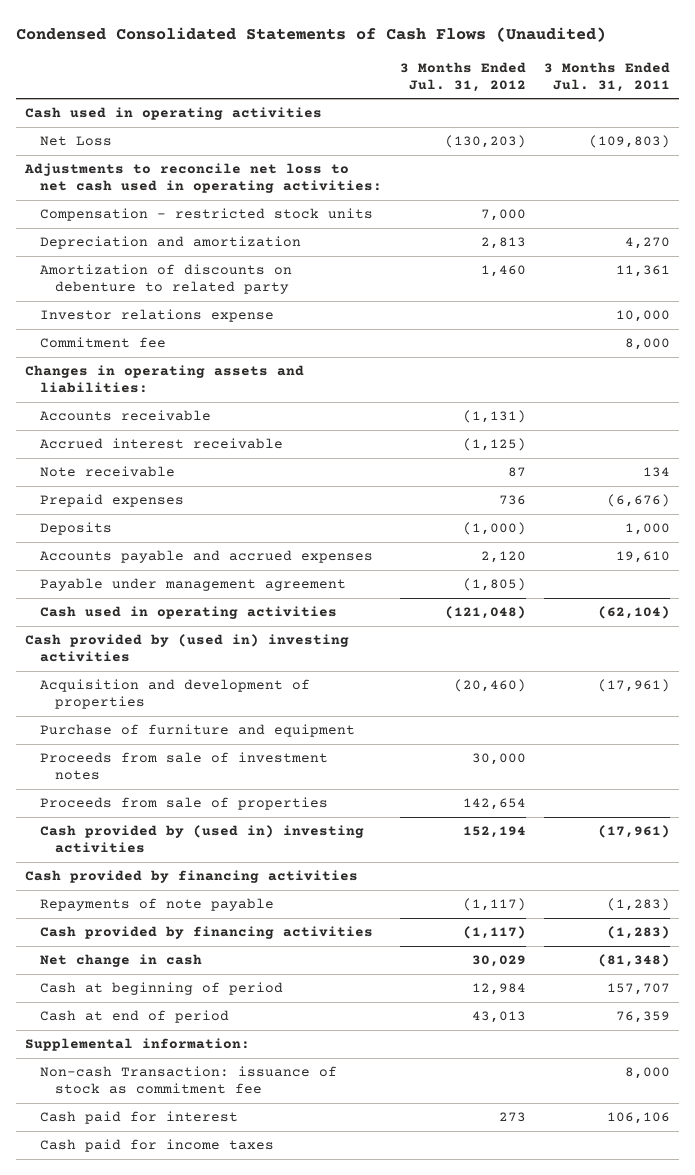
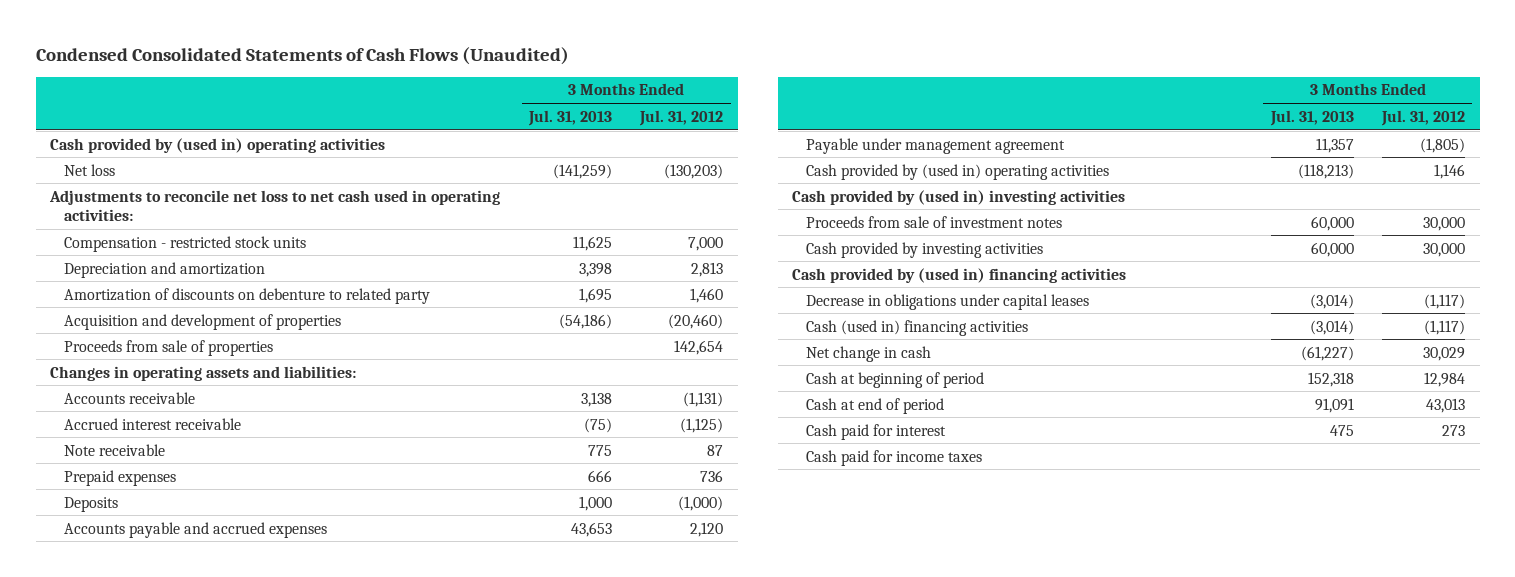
- | 3 Months Ended Jul. 31, 2012 | 3 Months Ended Jul. 31, 2011
+ | 3 Months Ended Jul. 31, 2013 | 3 Months Ended Jul. 31, 2012
- Cash used in operating activities
- Net Loss | (130,203) | (109,803)
+ Cash provided by (used in) operating activities
+ Net loss | (141,259) | (130,203)
- Investor relations expense | | 10,000
- Commitment fee | | 8,000
moved up: Acquisition and development of properties | (54,186) | (20,460)
moved up: Proceeds from sale of properties | | 142,654
- Cash used in operating activities | (121,048) | (62,104)
+ Cash provided by (used in) operating activities | (118,213) | 1,146
- Purchase of furniture and equipment
- Cash provided by (used in) investing activities | 152,194 | (17,961)
- Cash provided by financing activities
- Repayments of note payable | (1,117) | (1,283)
- Cash provided by financing activities | (1,117) | (1,283)
+ Cash provided by investing activities | 60,000 | 30,000
+ Cash provided by (used in) financing activities
+ Decrease in obligations under capital leases | (3,014) | (1,117)
+ Cash (used in) financing activities | (3,014) | (1,117)
- Supplemental information:
- Non-cash Transaction: issuance of stock as commitment fee | | 8,000

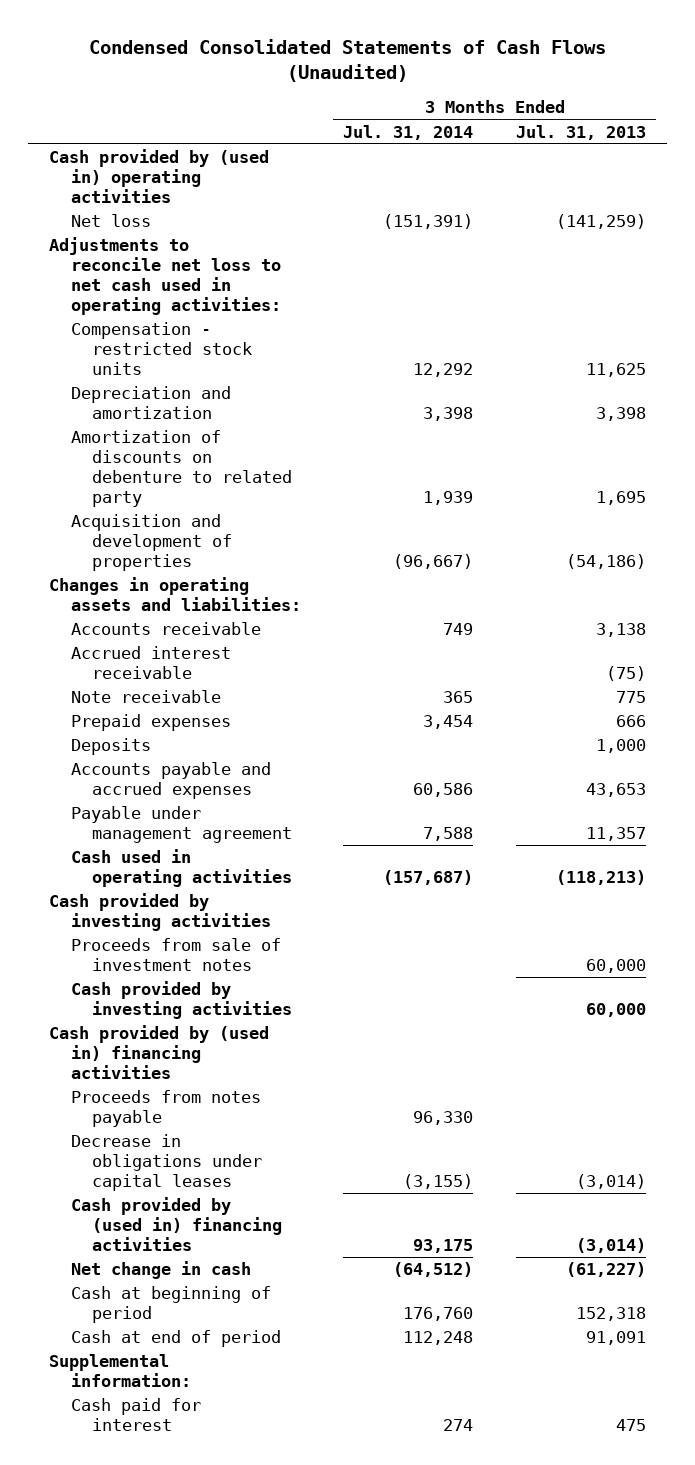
- | 3 Months Ended Jul. 31, 2013 | 3 Months Ended Jul. 31, 2012
+ | 3 Months Ended Jul. 31, 2014 | 3 Months Ended Jul. 31, 2013
- Proceeds from sale of properties | | 142,654
- Cash provided by (used in) operating activities | (118,213) | 1,146
- Cash provided by (used in) investing activities
+ Cash used in operating activities | (157,687) | (118,213)
+ Cash provided by investing activities
+ Proceeds from notes payable | 96,330 |
- Cash (used in) financing activities | (3,014) | (1,117)
+ Cash provided by (used in) financing activities | 93,175 | (3,014)
+ Supplemental information:
- Cash paid for income taxes

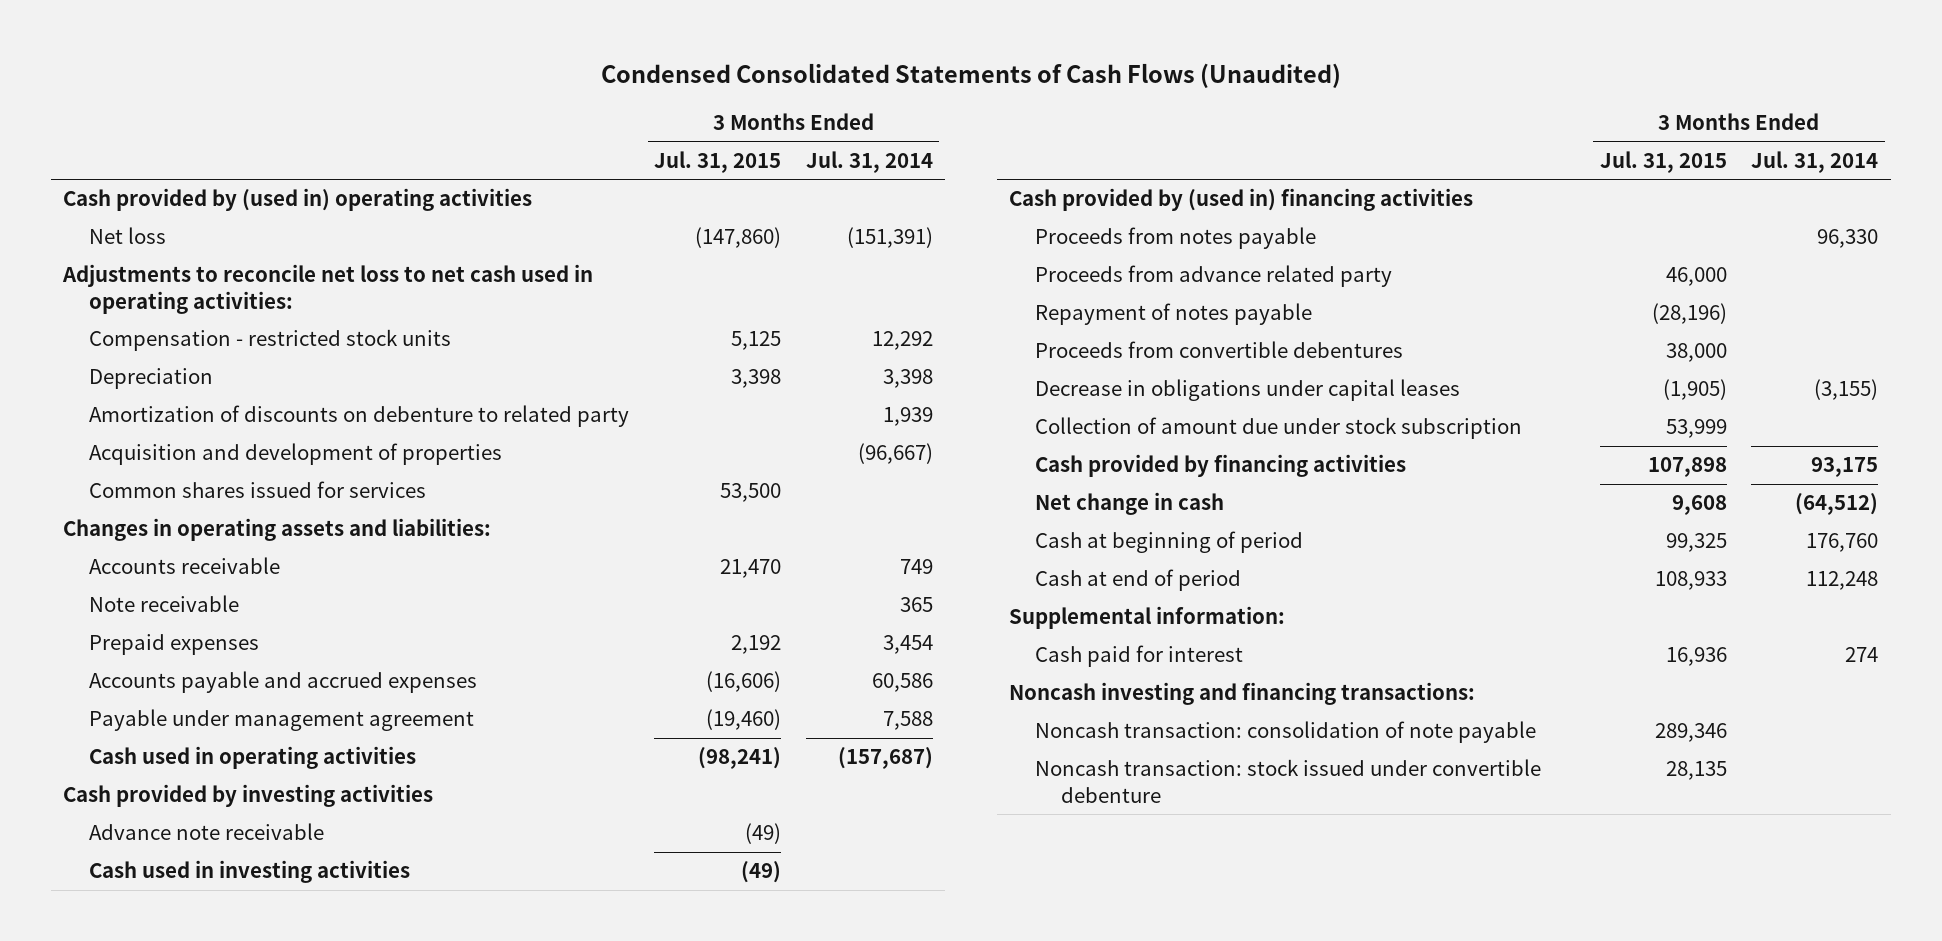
- | 3 Months Ended Jul. 31, 2014 | 3 Months Ended Jul. 31, 2013
+ | 3 Months Ended Jul. 31, 2015 | 3 Months Ended Jul. 31, 2014
- Depreciation and amortization | 3,398 | 3,398
+ Depreciation | 3,398 | 3,398
+ Common shares issued for services | 53,500 |
- Accrued interest receivable | | (75)
- Deposits | | 1,000
- Proceeds from sale of investment notes | | 60,000
- Cash provided by investing activities | | 60,000
+ Advance note receivable | (49) |
+ Cash used in investing activities | (49) |
+ Proceeds from advance related party | 46,000 |
+ Repayment of notes payable | (28,196) |
+ Proceeds from convertible debentures | 38,000 |
- Cash provided by (used in) financing activities | 93,175 | (3,014)
+ Collection of amount due under stock subscription | 53,999 |
+ Cash provided by financing activities | 107,898 | 93,175
+ Noncash investing and financing transactions:
+ Noncash transaction: consolidation of note payable | 289,346 |
+ Noncash transaction: stock issued under convertible debenture | 28,135 |

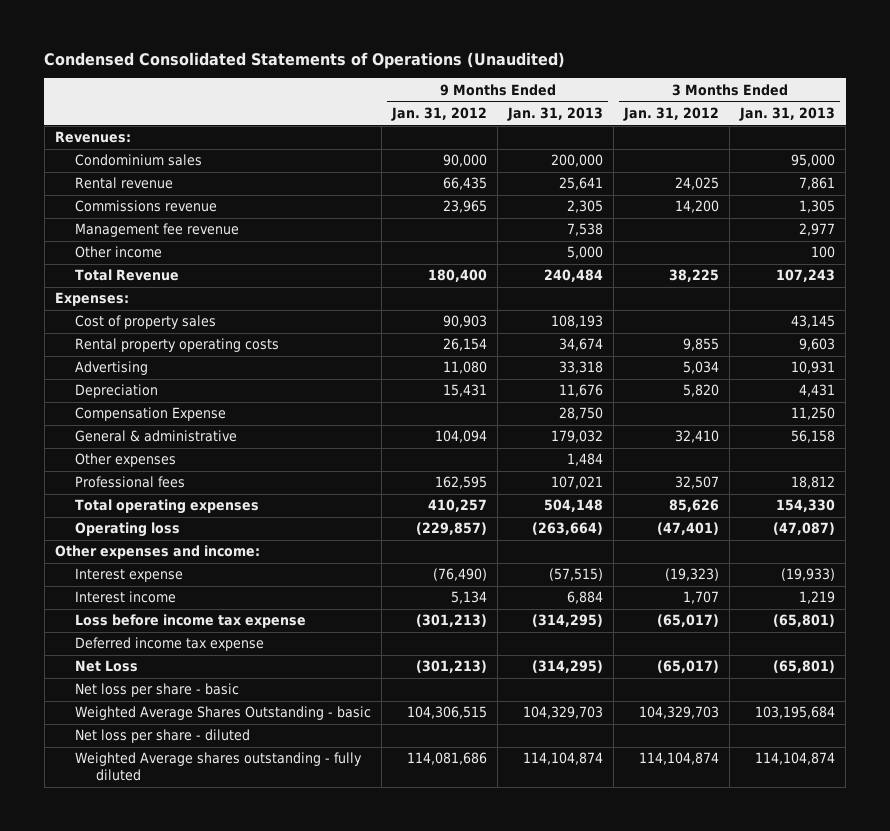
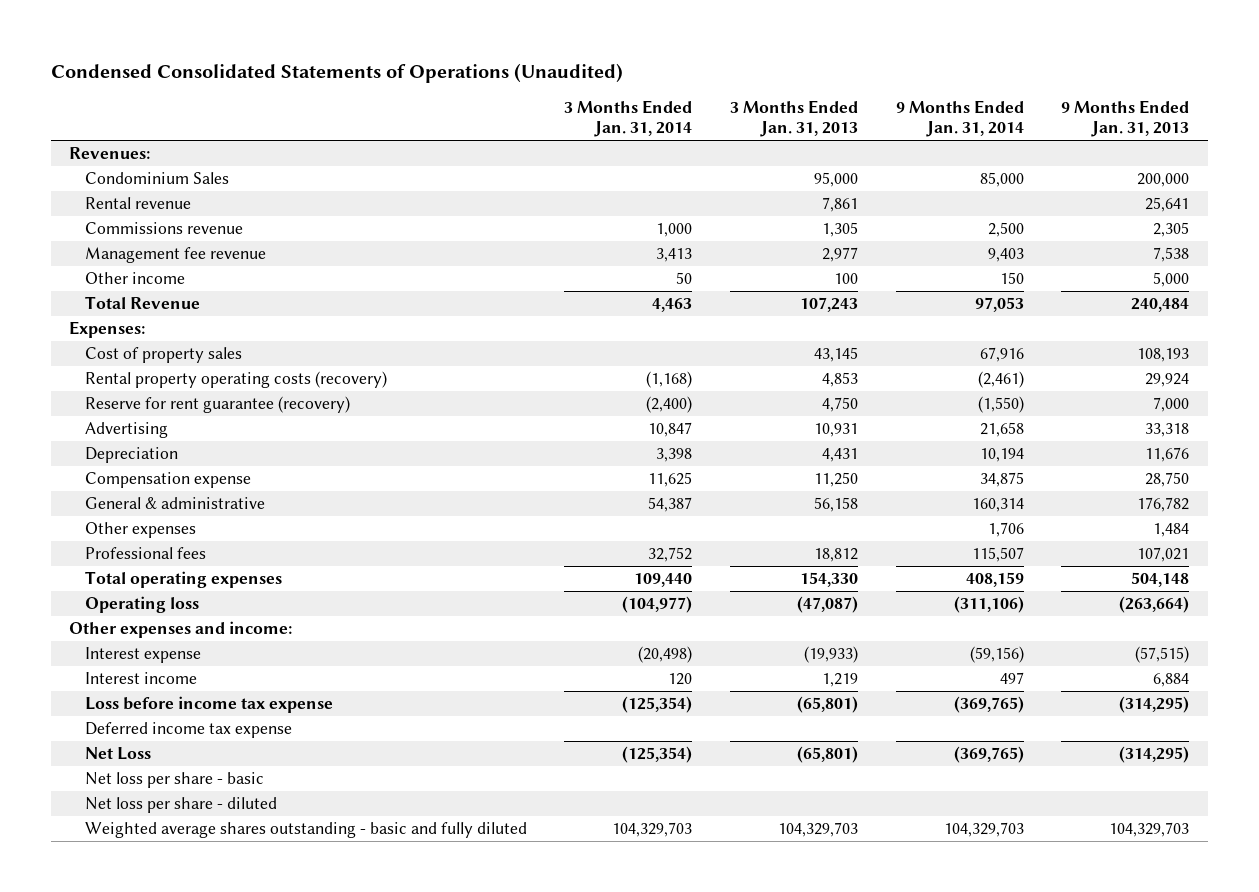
- | 9 Months Ended Jan. 31, 2012 | 9 Months Ended Jan. 31, 2013 | 3 Months Ended Jan. 31, 2012 | 3 Months Ended Jan. 31, 2013
+ | 3 Months Ended Jan. 31, 2014 | 3 Months Ended Jan. 31, 2013 | 9 Months Ended Jan. 31, 2014 | 9 Months Ended Jan. 31, 2013
- Condominium sales | 90,000 | 200,000 | | 95,000
+ Condominium Sales | | 95,000 | 85,000 | 200,000
- Rental property operating costs | 26,154 | 34,674 | 9,855 | 9,603
+ Rental property operating costs (recovery) | (1,168) | 4,853 | (2,461) | 29,924
+ Reserve for rent guarantee (recovery) | (2,400) | 4,750 | (1,550) | 7,000
- Compensation Expense | | 28,750 | | 11,250
- General & administrative | 104,094 | 179,032 | 32,410 | 56,158
+ Compensation expense | 11,625 | 11,250 | 34,875 | 28,750
+ General & administrative | 54,387 | 56,158 | 160,314 | 176,782
- Weighted Average Shares Outstanding - basic | 104,306,515 | 104,329,703 | 104,329,703 | 103,195,684
- Weighted Average shares outstanding - fully diluted | 114,081,686 | 114,104,874 | 114,104,874 | 114,104,874
+ Weighted average shares outstanding - basic and fully diluted | 104,329,703 | 104,329,703 | 104,329,703 | 104,329,703

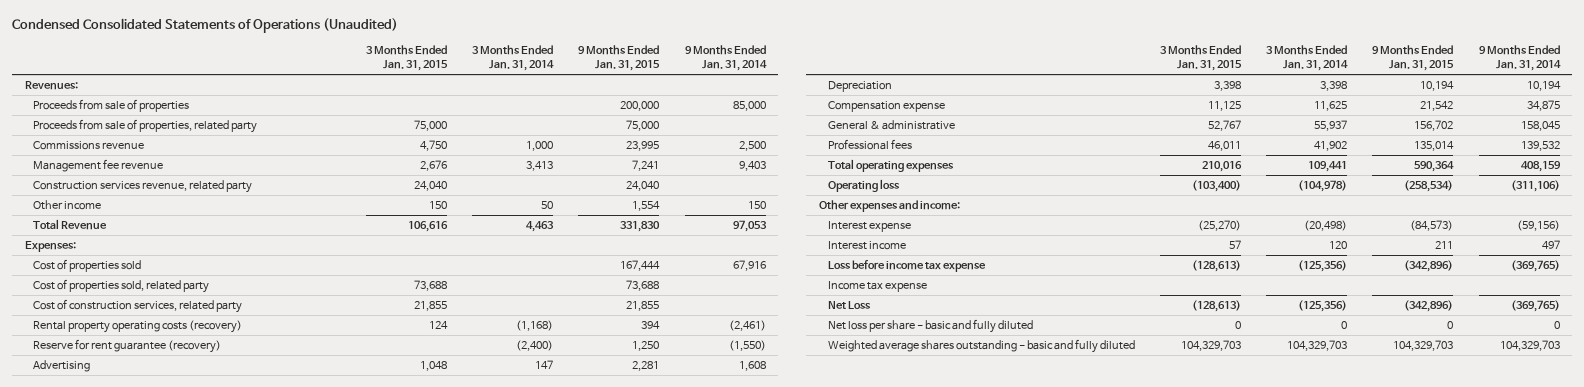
- | 3 Months Ended Jan. 31, 2014 | 3 Months Ended Jan. 31, 2013 | 9 Months Ended Jan. 31, 2014 | 9 Months Ended Jan. 31, 2013
+ | 3 Months Ended Jan. 31, 2015 | 3 Months Ended Jan. 31, 2014 | 9 Months Ended Jan. 31, 2015 | 9 Months Ended Jan. 31, 2014
- Condominium Sales | | 95,000 | 85,000 | 200,000
- Rental revenue | | 7,861 | | 25,641
+ Proceeds from sale of properties | | | 200,000 | 85,000
+ Proceeds from sale of properties, related party | 75,000 | | 75,000 |
+ Construction services revenue, related party | 24,040 | | 24,040 |
- Cost of property sales | | 43,145 | 67,916 | 108,193
+ Cost of properties sold | | | 167,444 | 67,916
+ Cost of properties sold, related party | 73,688 | | 73,688 |
+ Cost of construction services, related party | 21,855 | | 21,855 |
- Advertising | 10,847 | 10,931 | 21,658 | 33,318
+ Advertising | 1,048 | 147 | 2,281 | 1,608
- General & administrative | 54,387 | 56,158 | 160,314 | 176,782
- Other expenses | | | 1,706 | 1,484
- Professional fees | 32,752 | 18,812 | 115,507 | 107,021
- Total operating expenses | 109,440 | 154,330 | 408,159 | 504,148
- Operating loss | (104,977) | (47,087) | (311,106) | (263,664)
+ General & administrative | 52,767 | 55,937 | 156,702 | 158,045
+ Professional fees | 46,011 | 41,902 | 135,014 | 139,532
+ Total operating expenses | 210,016 | 109,441 | 590,364 | 408,159
+ Operating loss | (103,400) | (104,978) | (258,534) | (311,106)
- Loss before income tax expense | (125,354) | (65,801) | (369,765) | (314,295)
- Deferred income tax expense
- Net Loss | (125,354) | (65,801) | (369,765) | (314,295)
- Net loss per share - basic
- Net loss per share - diluted
+ Loss before income tax expense | (128,613) | (125,356) | (342,896) | (369,765)
+ Income tax expense
+ Net Loss | (128,613) | (125,356) | (342,896) | (369,765)
+ Net loss per share - basic and fully diluted | 0 | 0 | 0 | 0

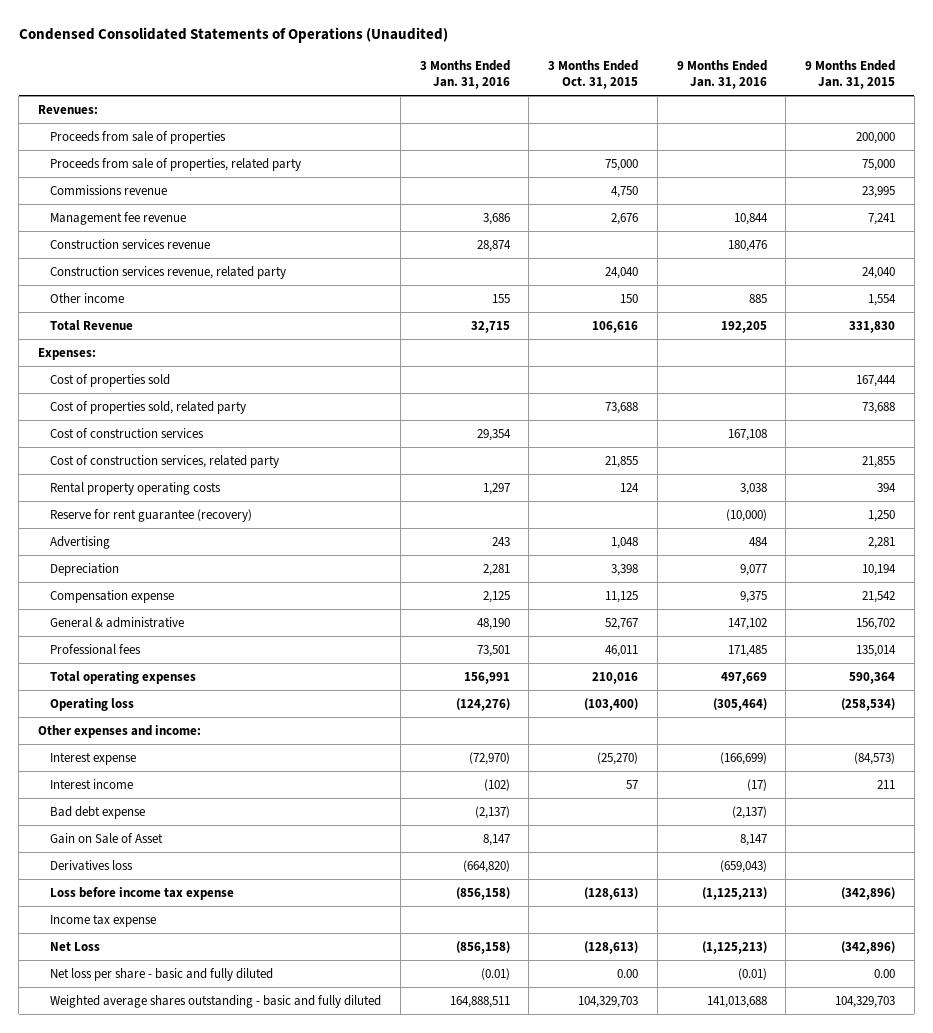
- | 3 Months Ended Jan. 31, 2015 | 3 Months Ended Jan. 31, 2014 | 9 Months Ended Jan. 31, 2015 | 9 Months Ended Jan. 31, 2014
+ | 3 Months Ended Jan. 31, 2016 | 3 Months Ended Oct. 31, 2015 | 9 Months Ended Jan. 31, 2016 | 9 Months Ended Jan. 31, 2015
+ Construction services revenue | 28,874 | | 180,476 |
+ Cost of construction services | 29,354 | | 167,108 |
- Rental property operating costs (recovery) | 124 | (1,168) | 394 | (2,461)
+ Rental property operating costs | 1,297 | 124 | 3,038 | 394
+ Bad debt expense | (2,137) | | (2,137) |
+ Gain on Sale of Asset | 8,147 | | 8,147 |
+ Derivatives loss | (664,820) | | (659,043) |
- Net loss per share - basic and fully diluted | 0 | 0 | 0 | 0
+ Net loss per share - basic and fully diluted | (0.01) | 0.00 | (0.01) | 0.00

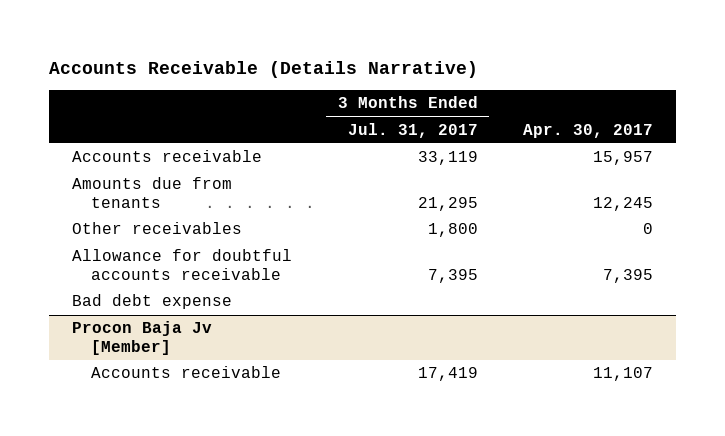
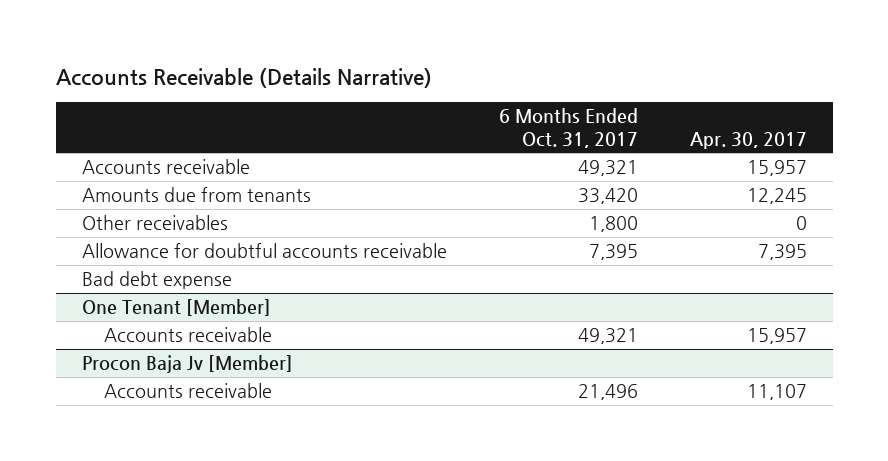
- | 3 Months Ended Jul. 31, 2017 | Apr. 30, 2017
+ | 6 Months Ended Oct. 31, 2017 | Apr. 30, 2017
+ One Tenant [Member]
+ Accounts receivable | 49,321 | 15,957

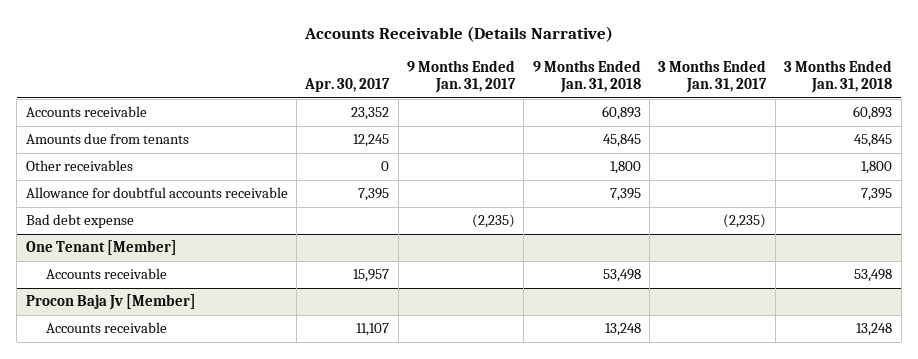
- | 6 Months Ended Oct. 31, 2017 | Apr. 30, 2017
+ | Apr. 30, 2017 | 9 Months Ended Jan. 31, 2017 | 9 Months Ended Jan. 31, 2018 | 3 Months Ended Jan. 31, 2017 | 3 Months Ended Jan. 31, 2018
- Accounts receivable | 49,321 | 15,957
+ Accounts receivable | 23,352 | | 60,893 | | 60,893

